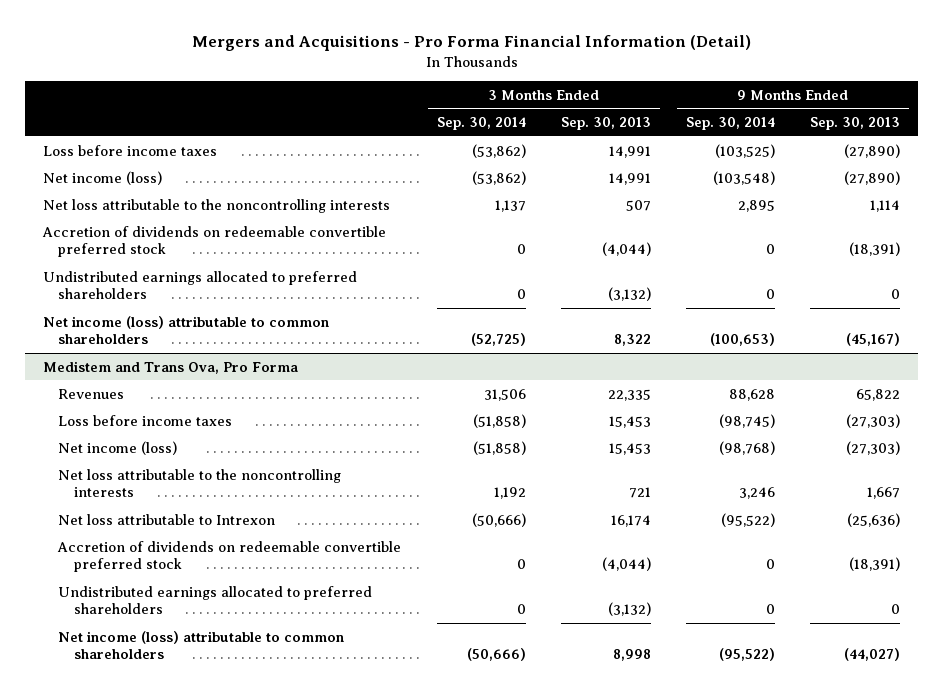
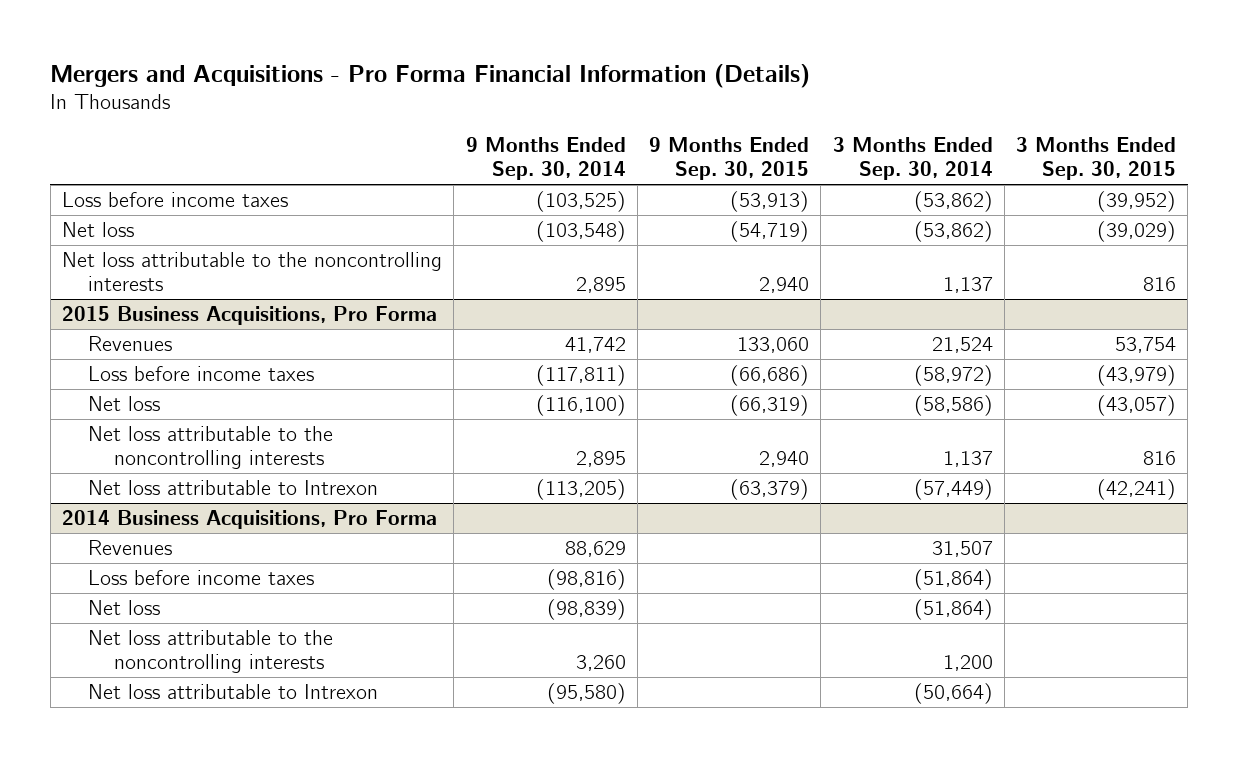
- Mergers and Acquisitions - Pro Forma Financial Information (Detail)
+ Mergers and Acquisitions - Pro Forma Financial Information (Details)
- | 3 Months Ended Sep. 30, 2014 | 3 Months Ended Sep. 30, 2013 | 9 Months Ended Sep. 30, 2014 | 9 Months Ended Sep. 30, 2013
+ | 9 Months Ended Sep. 30, 2014 | 9 Months Ended Sep. 30, 2015 | 3 Months Ended Sep. 30, 2014 | 3 Months Ended Sep. 30, 2015
- Net income (loss) | (53,862) | 14,991 | (103,548) | (27,890)
+ Net loss | (103,548) | (54,719) | (53,862) | (39,029)
- Accretion of dividends on redeemable convertible preferred stock | 0 | (4,044) | 0 | (18,391)
- Undistributed earnings allocated to preferred shareholders | 0 | (3,132) | 0 | 0
- Net income (loss) attributable to common shareholders | (52,725) | 8,322 | (100,653) | (45,167)
- Medistem and Trans Ova, Pro Forma
- Revenues | 31,506 | 22,335 | 88,628 | 65,822
- Loss before income taxes | (51,858) | 15,453 | (98,745) | (27,303)
- Net income (loss) | (51,858) | 15,453 | (98,768) | (27,303)
- Net loss attributable to the noncontrolling interests | 1,192 | 721 | 3,246 | 1,667
- Net loss attributable to Intrexon | (50,666) | 16,174 | (95,522) | (25,636)
- Accretion of dividends on redeemable convertible preferred stock | 0 | (4,044) | 0 | (18,391)
- Undistributed earnings allocated to preferred shareholders | 0 | (3,132) | 0 | 0
- Net income (loss) attributable to common shareholders | (50,666) | 8,998 | (95,522) | (44,027)
+ 2015 Business Acquisitions, Pro Forma
+ Revenues | 41,742 | 133,060 | 21,524 | 53,754
+ Loss before income taxes | (117,811) | (66,686) | (58,972) | (43,979)
+ Net loss | (116,100) | (66,319) | (58,586) | (43,057)
+ Net loss attributable to the noncontrolling interests | 2,895 | 2,940 | 1,137 | 816
+ Net loss attributable to Intrexon | (113,205) | (63,379) | (57,449) | (42,241)
+ 2014 Business Acquisitions, Pro Forma
+ Revenues | 88,629 | | 31,507 |
+ Loss before income taxes | (98,816) | | (51,864) |
+ Net loss | (98,839) | | (51,864) |
+ Net loss attributable to the noncontrolling interests | 3,260 | | 1,200 |
+ Net loss attributable to Intrexon | (95,580) | | (50,664) |

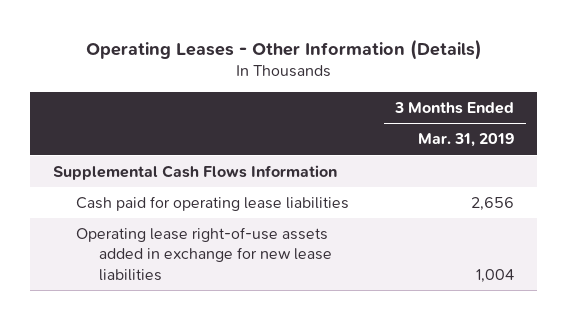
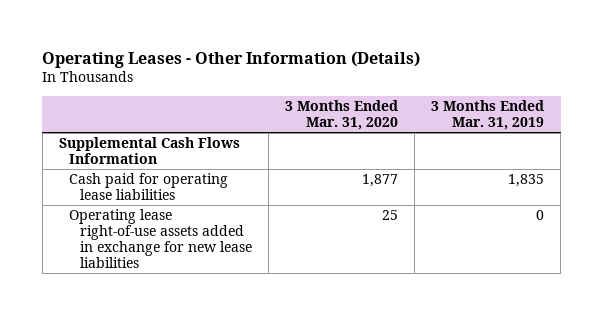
- | 3 Months Ended Mar. 31, 2019
+ | 3 Months Ended Mar. 31, 2020 | 3 Months Ended Mar. 31, 2019
- Cash paid for operating lease liabilities | 2,656
- Operating lease right-of-use assets added in exchange for new lease liabilities | 1,004
+ Cash paid for operating lease liabilities | 1,877 | 1,835
+ Operating lease right-of-use assets added in exchange for new lease liabilities | 25 | 0

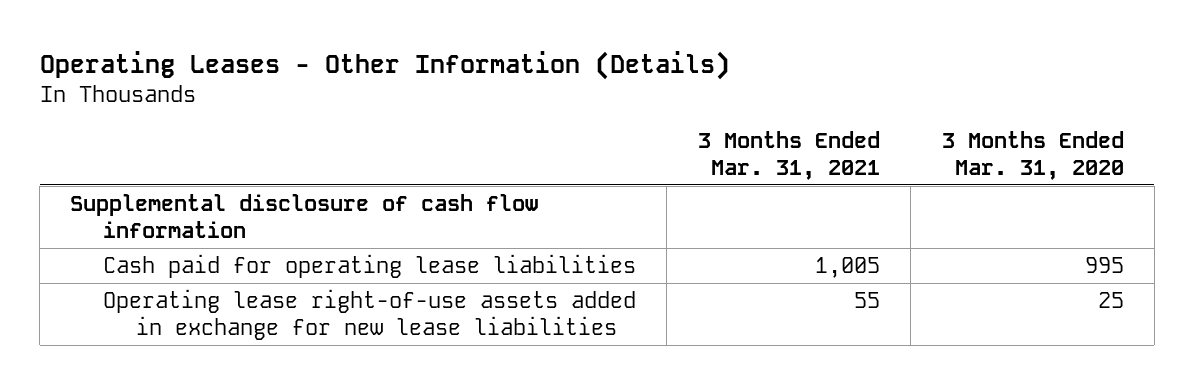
- | 3 Months Ended Mar. 31, 2020 | 3 Months Ended Mar. 31, 2019
+ | 3 Months Ended Mar. 31, 2021 | 3 Months Ended Mar. 31, 2020
- Supplemental Cash Flows Information
- Cash paid for operating lease liabilities | 1,877 | 1,835
+ Supplemental disclosure of cash flow information
+ Cash paid for operating lease liabilities | 1,005 | 995

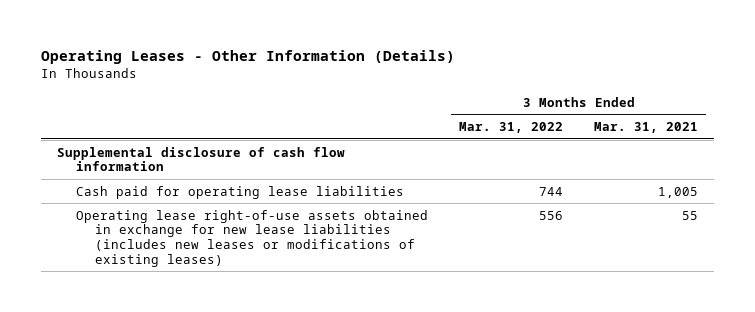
- | 3 Months Ended Mar. 31, 2021 | 3 Months Ended Mar. 31, 2020
+ | 3 Months Ended Mar. 31, 2022 | 3 Months Ended Mar. 31, 2021
- Operating lease right-of-use assets added in exchange for new lease liabilities | 55 | 25
+ Operating lease right-of-use assets obtained in exchange for new lease liabilities (includes new leases or modifications of existing leases) | 556 | 55

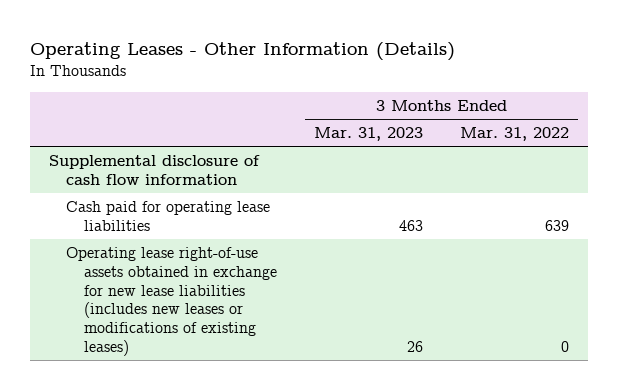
- | 3 Months Ended Mar. 31, 2022 | 3 Months Ended Mar. 31, 2021
+ | 3 Months Ended Mar. 31, 2023 | 3 Months Ended Mar. 31, 2022
- Cash paid for operating lease liabilities | 744 | 1,005
- Operating lease right-of-use assets obtained in exchange for new lease liabilities (includes new leases or modifications of existing leases) | 556 | 55
+ Cash paid for operating lease liabilities | 463 | 639
+ Operating lease right-of-use assets obtained in exchange for new lease liabilities (includes new leases or modifications of existing leases) | 26 | 0

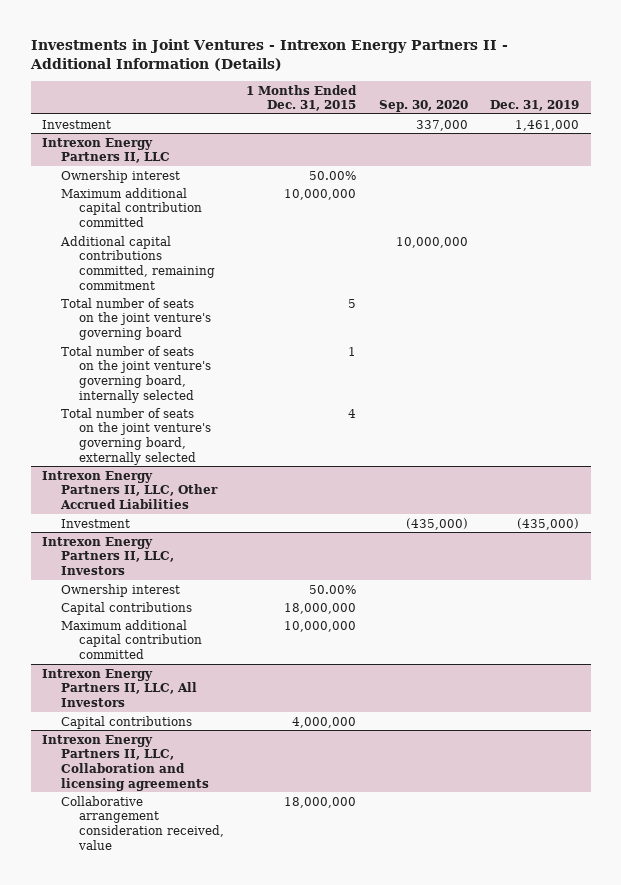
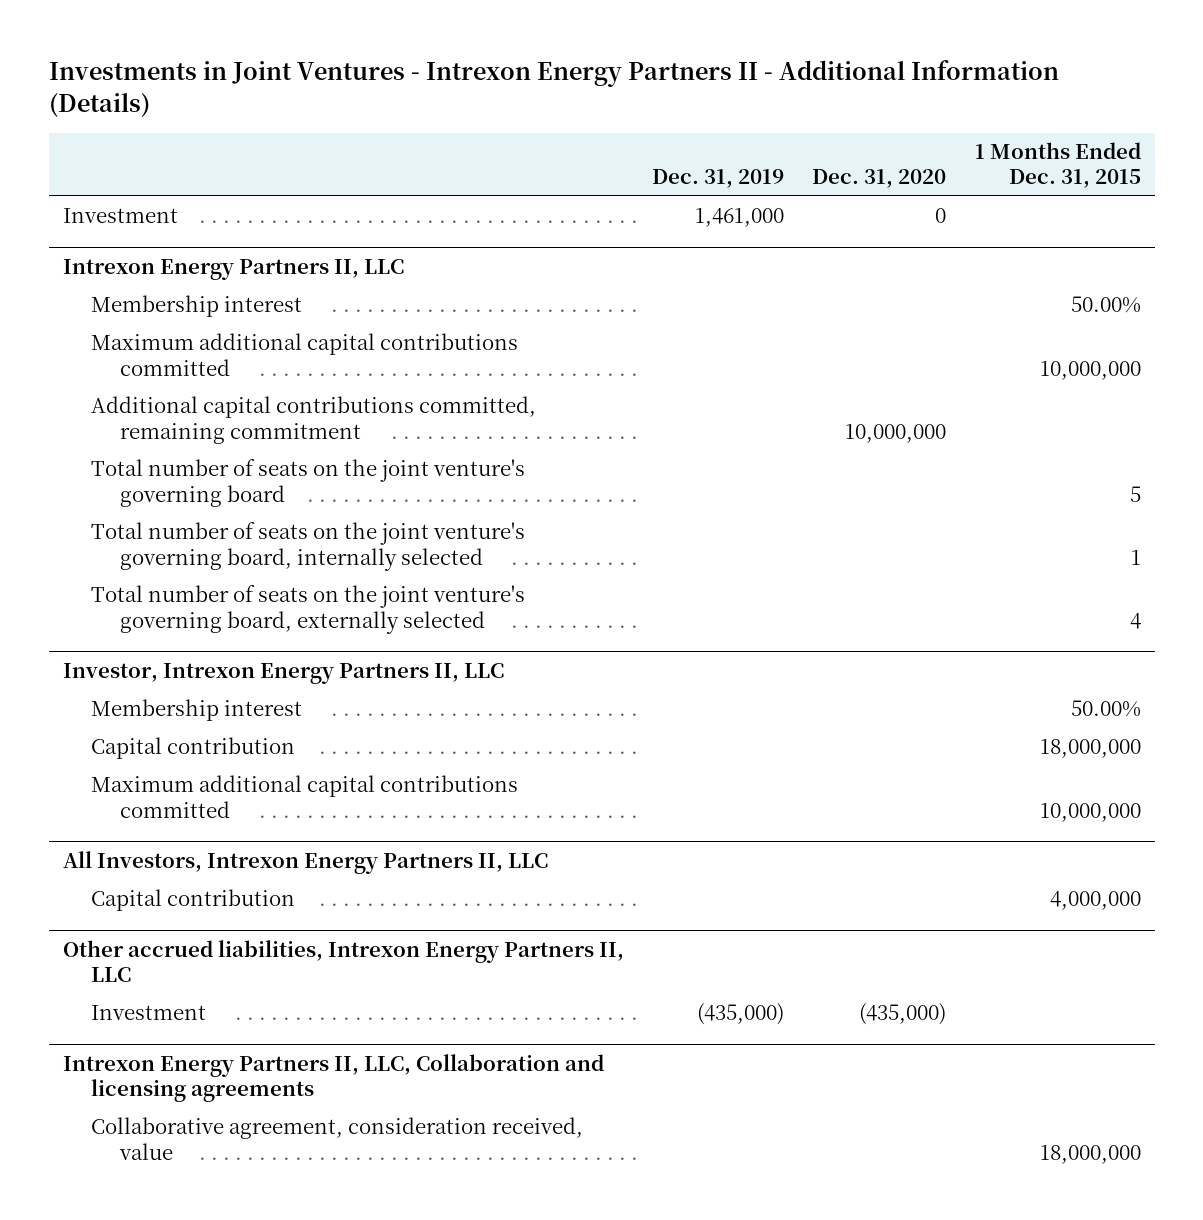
- | 1 Months Ended Dec. 31, 2015 | Sep. 30, 2020 | Dec. 31, 2019
+ | Dec. 31, 2019 | Dec. 31, 2020 | 1 Months Ended Dec. 31, 2015
@ Intrexon Energy Partners II, LLC
- Ownership interest | 50.00% | |
- Maximum additional capital contribution committed | 10,000,000 | |
+ Membership interest | | | 50.00%
+ Maximum additional capital contributions committed | | | 10,000,000
- Intrexon Energy Partners II, LLC, Other Accrued Liabilities
+ Investor, Intrexon Energy Partners II, LLC
+ Membership interest | | | 50.00%
+ Capital contribution | | | 18,000,000
+ Maximum additional capital contributions committed | | | 10,000,000
+ All Investors, Intrexon Energy Partners II, LLC
+ Capital contribution | | | 4,000,000
+ Other accrued liabilities, Intrexon Energy Partners II, LLC
- Intrexon Energy Partners II, LLC, Investors
- Ownership interest | 50.00% | |
- Capital contributions | 18,000,000 | |
- Maximum additional capital contribution committed | 10,000,000 | |
- Intrexon Energy Partners II, LLC, All Investors
- Capital contributions | 4,000,000 | |
@ Intrexon Energy Partners II, LLC, Collaboration and licensing agreements
- Collaborative arrangement consideration received, value | 18,000,000 | |
+ Collaborative agreement, consideration received, value | | | 18,000,000

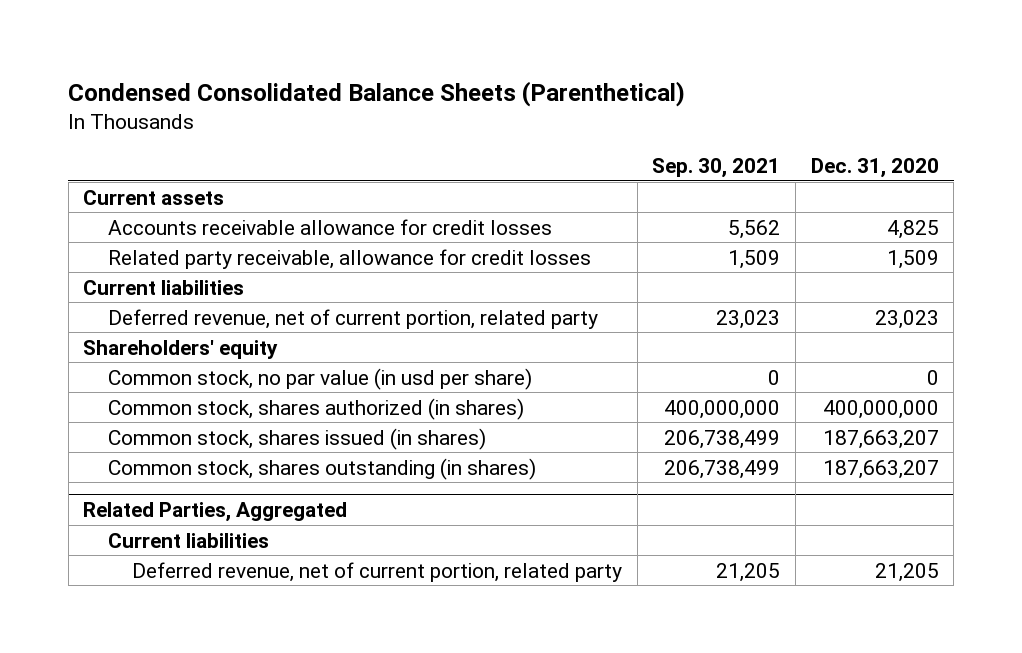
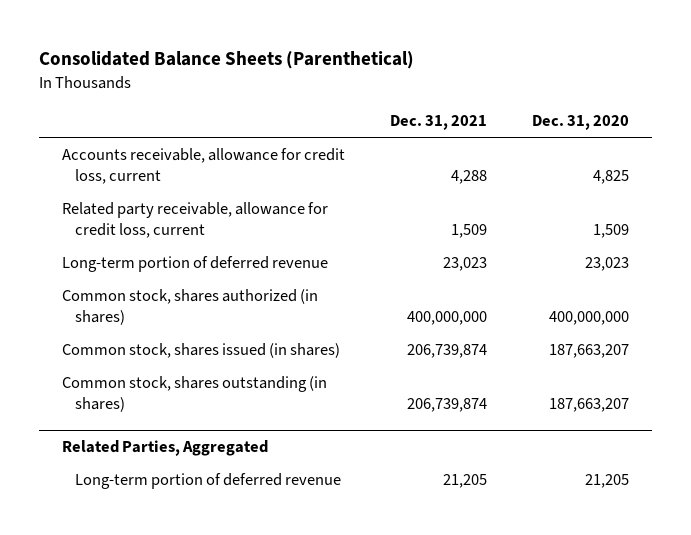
- Condensed Consolidated Balance Sheets (Parenthetical)
+ Consolidated Balance Sheets (Parenthetical)
- | Sep. 30, 2021 | Dec. 31, 2020
+ | Dec. 31, 2021 | Dec. 31, 2020
- Current assets
- Accounts receivable allowance for credit losses | 5,562 | 4,825
- Related party receivable, allowance for credit losses | 1,509 | 1,509
- Current liabilities
- Deferred revenue, net of current portion, related party | 23,023 | 23,023
- Shareholders' equity
- Common stock, no par value (in usd per share) | 0 | 0
+ Accounts receivable, allowance for credit loss, current | 4,288 | 4,825
+ Related party receivable, allowance for credit loss, current | 1,509 | 1,509
+ Long-term portion of deferred revenue | 23,023 | 23,023
@ Related Parties, Aggregated
- Current liabilities
- Deferred revenue, net of current portion, related party | 21,205 | 21,205
+ Long-term portion of deferred revenue | 21,205 | 21,205

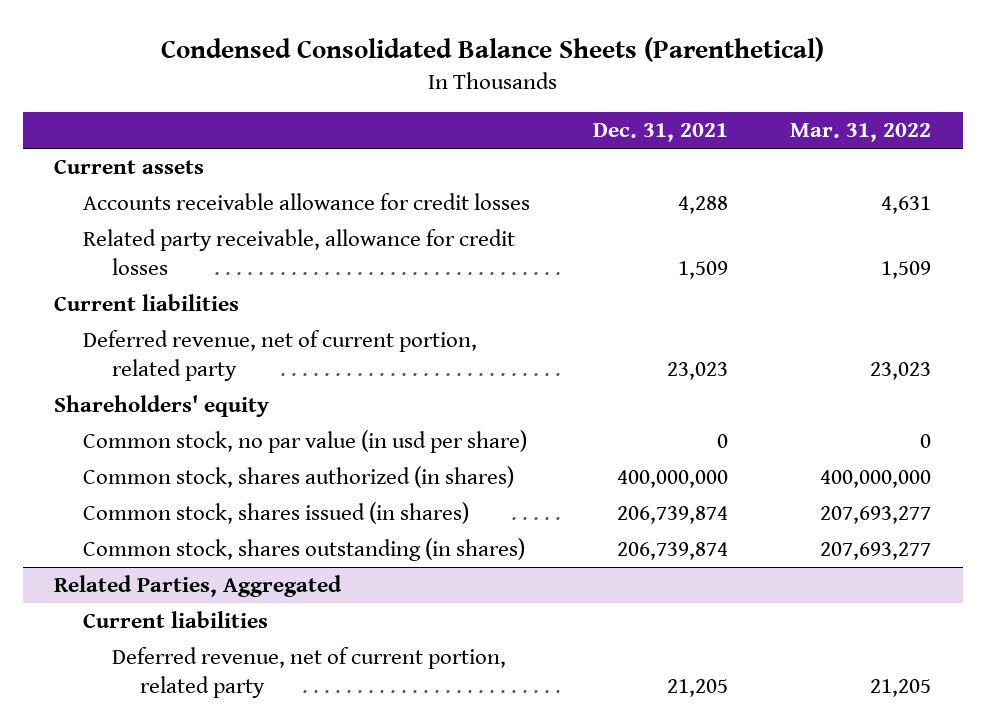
- Consolidated Balance Sheets (Parenthetical)
+ Condensed Consolidated Balance Sheets (Parenthetical)
- | Dec. 31, 2021 | Dec. 31, 2020
+ | Dec. 31, 2021 | Mar. 31, 2022
- Accounts receivable, allowance for credit loss, current | 4,288 | 4,825
- Related party receivable, allowance for credit loss, current | 1,509 | 1,509
- Long-term portion of deferred revenue | 23,023 | 23,023
+ Current assets
+ Accounts receivable allowance for credit losses | 4,288 | 4,631
+ Related party receivable, allowance for credit losses | 1,509 | 1,509
+ Current liabilities
+ Deferred revenue, net of current portion, related party | 23,023 | 23,023
+ Shareholders' equity
+ Common stock, no par value (in usd per share) | 0 | 0
@ Related Parties, Aggregated
- Long-term portion of deferred revenue | 21,205 | 21,205
+ Current liabilities
+ Deferred revenue, net of current portion, related party | 21,205 | 21,205

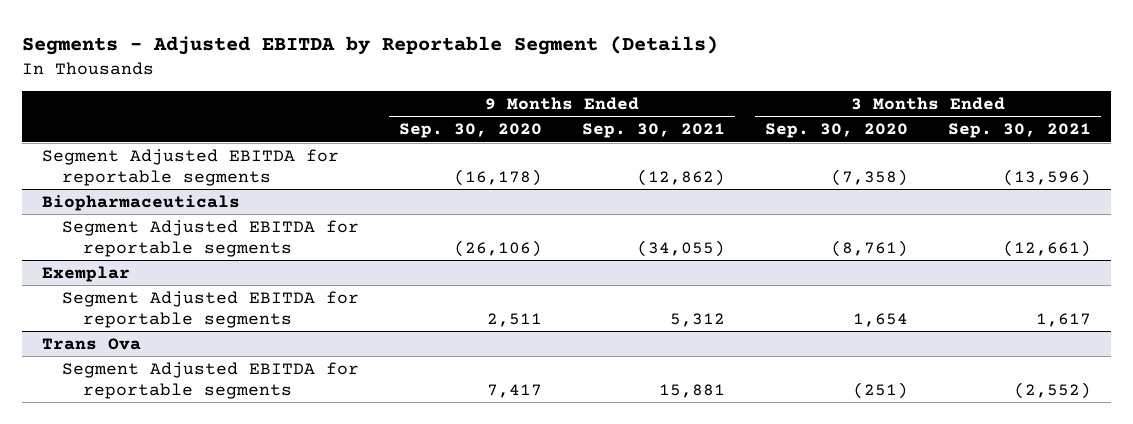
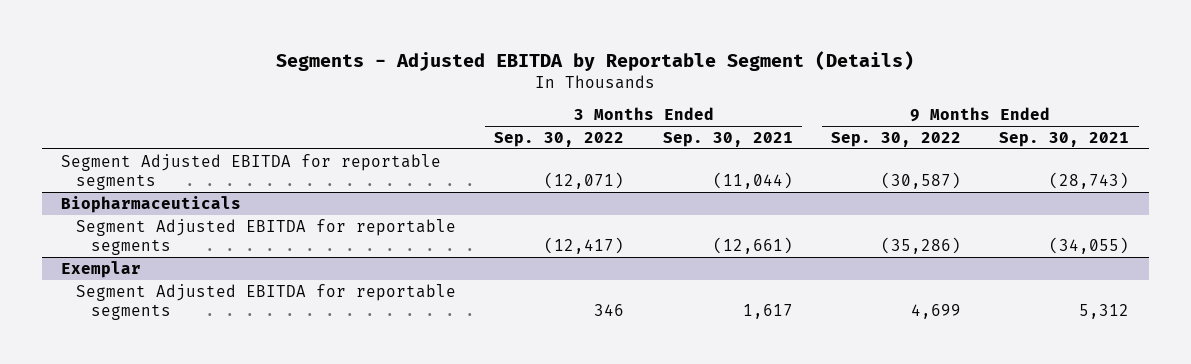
- | 9 Months Ended Sep. 30, 2020 | 9 Months Ended Sep. 30, 2021 | 3 Months Ended Sep. 30, 2020 | 3 Months Ended Sep. 30, 2021
+ | 3 Months Ended Sep. 30, 2022 | 3 Months Ended Sep. 30, 2021 | 9 Months Ended Sep. 30, 2022 | 9 Months Ended Sep. 30, 2021
- Segment Adjusted EBITDA for reportable segments | (16,178) | (12,862) | (7,358) | (13,596)
+ Segment Adjusted EBITDA for reportable segments | (12,071) | (11,044) | (30,587) | (28,743)
- Trans Ova
- Segment Adjusted EBITDA for reportable segments | 7,417 | 15,881 | (251) | (2,552)

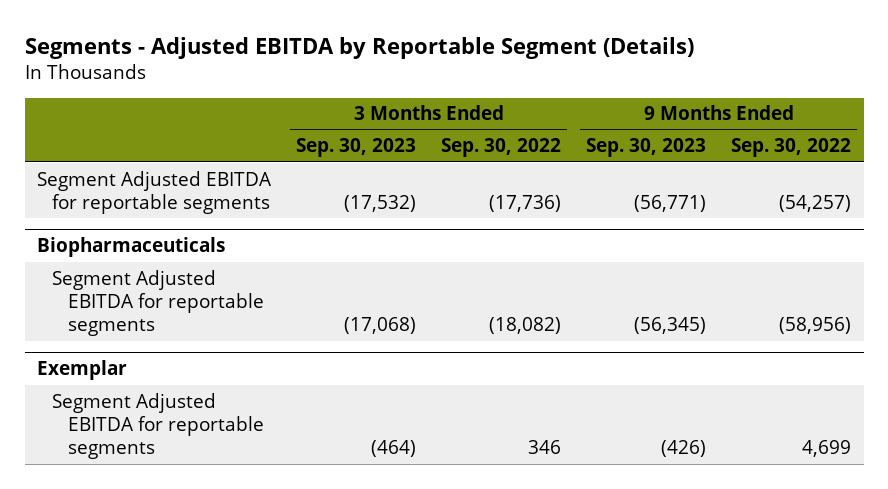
- | 3 Months Ended Sep. 30, 2022 | 3 Months Ended Sep. 30, 2021 | 9 Months Ended Sep. 30, 2022 | 9 Months Ended Sep. 30, 2021
+ | 3 Months Ended Sep. 30, 2023 | 3 Months Ended Sep. 30, 2022 | 9 Months Ended Sep. 30, 2023 | 9 Months Ended Sep. 30, 2022
- Segment Adjusted EBITDA for reportable segments | (12,071) | (11,044) | (30,587) | (28,743)
+ Segment Adjusted EBITDA for reportable segments | (17,532) | (17,736) | (56,771) | (54,257)
@ Biopharmaceuticals
- Segment Adjusted EBITDA for reportable segments | (12,417) | (12,661) | (35,286) | (34,055)
+ Segment Adjusted EBITDA for reportable segments | (17,068) | (18,082) | (56,345) | (58,956)

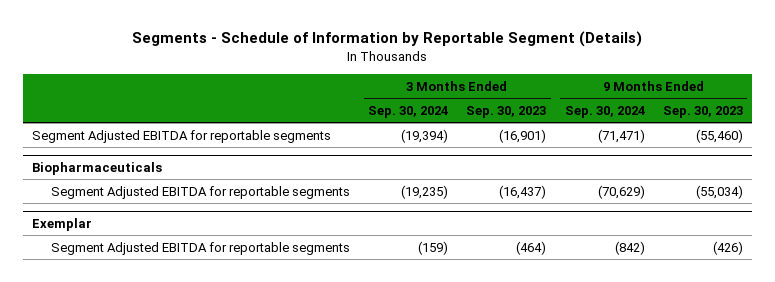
- Segments - Adjusted EBITDA by Reportable Segment (Details)
+ Segments - Schedule of Information by Reportable Segment (Details)
- | 3 Months Ended Sep. 30, 2023 | 3 Months Ended Sep. 30, 2022 | 9 Months Ended Sep. 30, 2023 | 9 Months Ended Sep. 30, 2022
+ | 3 Months Ended Sep. 30, 2024 | 3 Months Ended Sep. 30, 2023 | 9 Months Ended Sep. 30, 2024 | 9 Months Ended Sep. 30, 2023
- Segment Adjusted EBITDA for reportable segments | (17,532) | (17,736) | (56,771) | (54,257)
+ Segment Adjusted EBITDA for reportable segments | (19,394) | (16,901) | (71,471) | (55,460)
@ Biopharmaceuticals
- Segment Adjusted EBITDA for reportable segments | (17,068) | (18,082) | (56,345) | (58,956)
+ Segment Adjusted EBITDA for reportable segments | (19,235) | (16,437) | (70,629) | (55,034)

